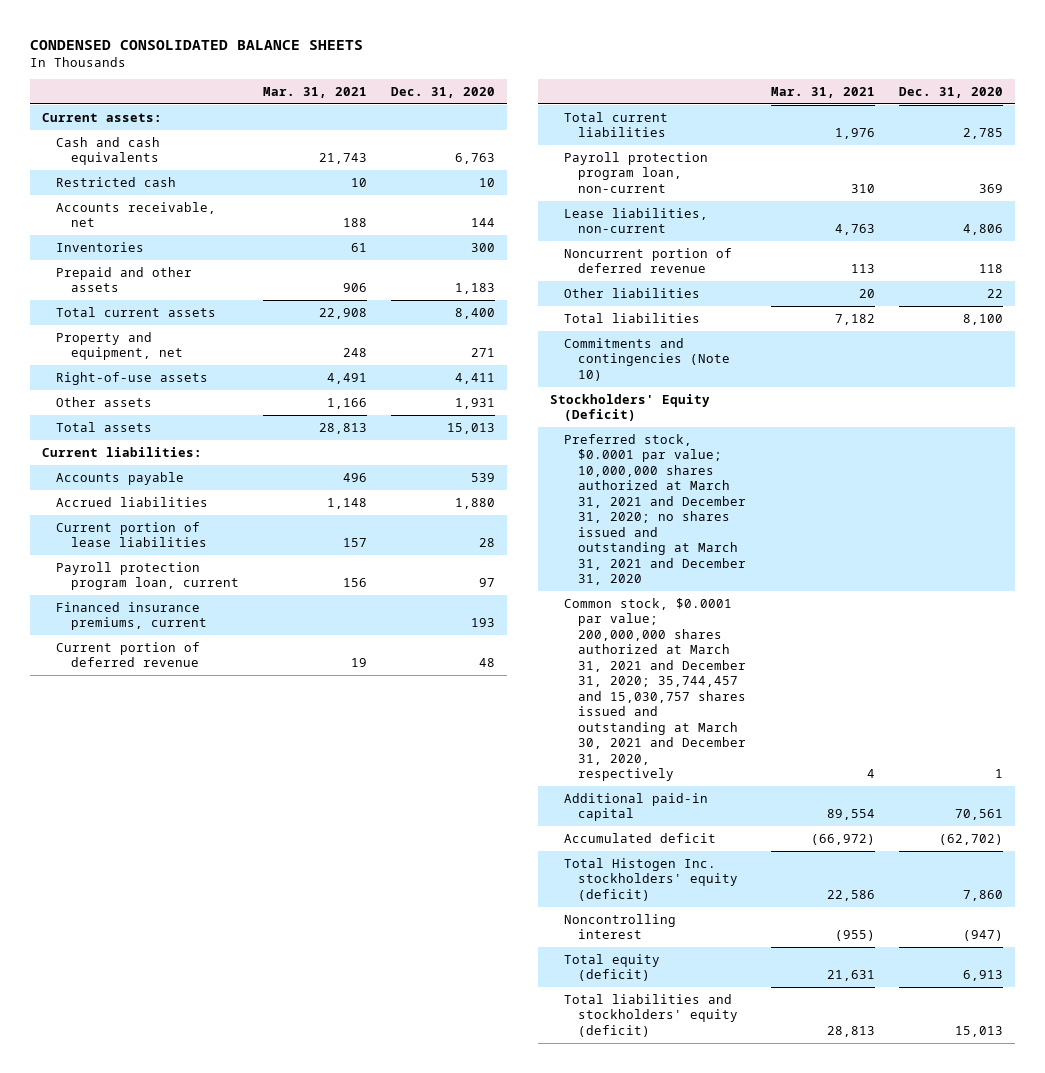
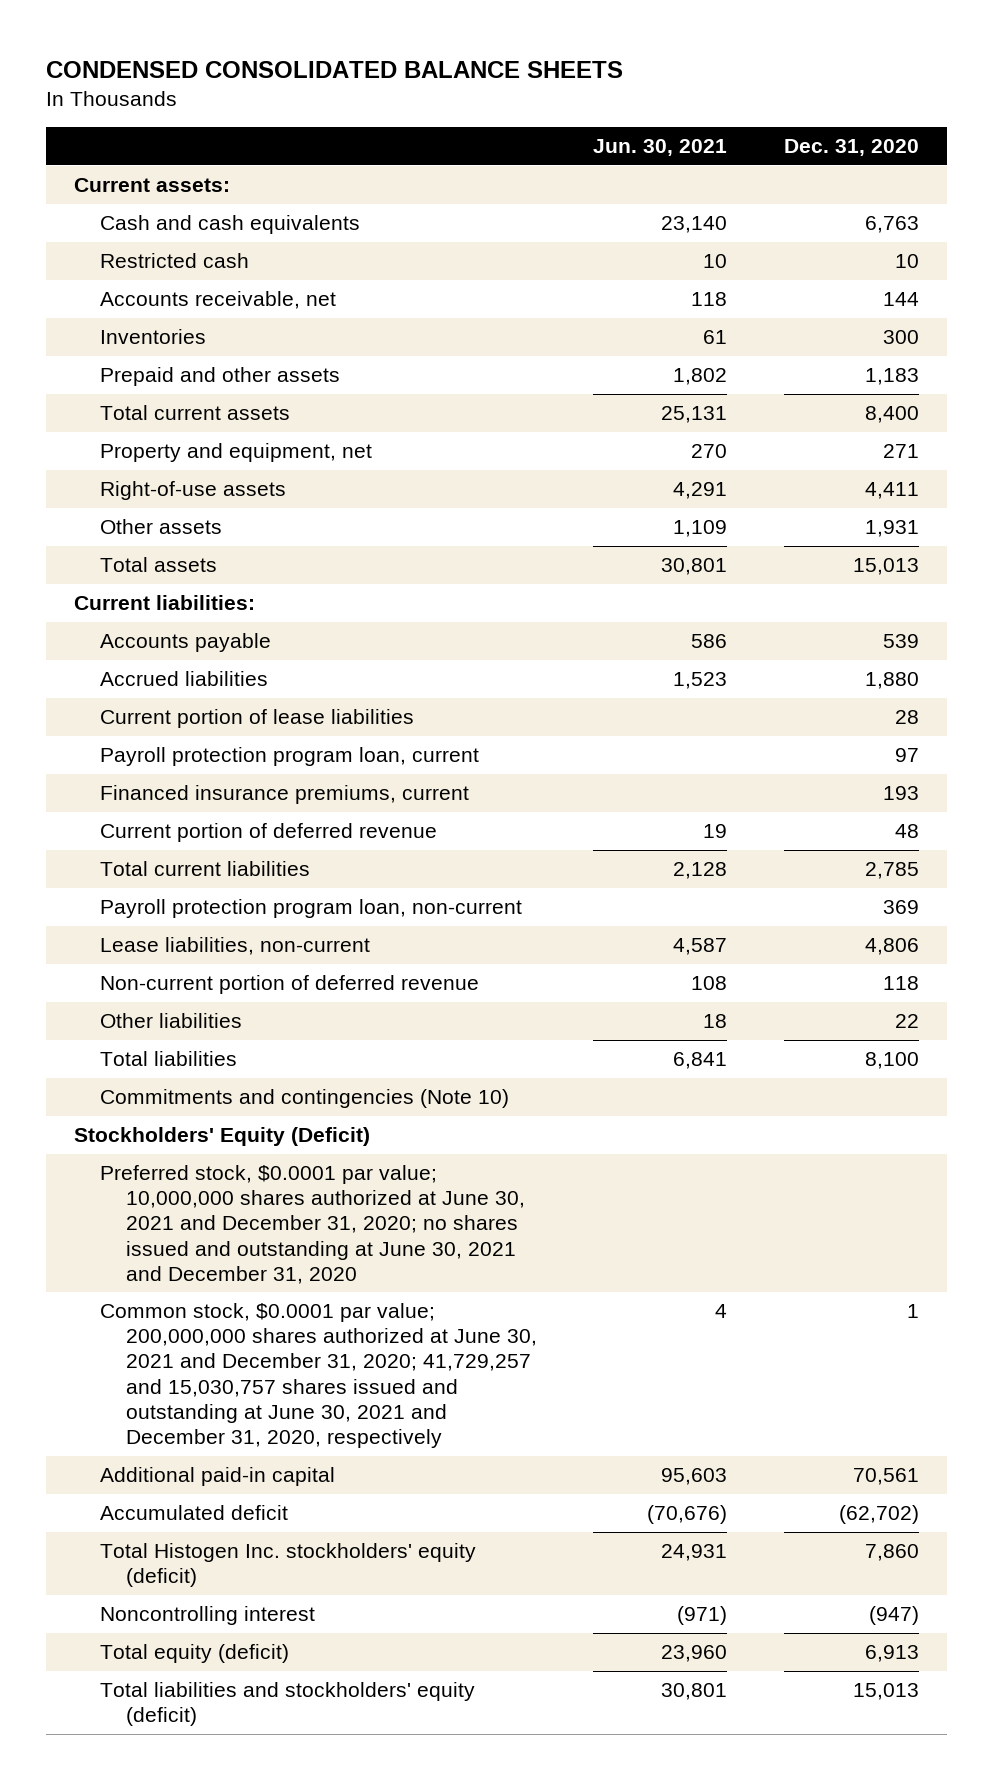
- | Mar. 31, 2021 | Dec. 31, 2020
+ | Jun. 30, 2021 | Dec. 31, 2020
- Noncurrent portion of deferred revenue | 113 | 118
+ Non-current portion of deferred revenue | 108 | 118
- Preferred stock, $0.0001 par value; 10,000,000 shares authorized at March 31, 2021 and December 31, 2020; no shares issued and outstanding at March 31, 2021 and December 31, 2020
- Common stock, $0.0001 par value; 200,000,000 shares authorized at March 31, 2021 and December 31, 2020; 35,744,457 and 15,030,757 shares issued and outstanding at March 30, 2021 and December 31, 2020, respectively | 4 | 1
+ Preferred stock, $0.0001 par value; 10,000,000 shares authorized at June 30, 2021 and December 31, 2020; no shares issued and outstanding at June 30, 2021 and December 31, 2020
+ Common stock, $0.0001 par value; 200,000,000 shares authorized at June 30, 2021 and December 31, 2020; 41,729,257 and 15,030,757 shares issued and outstanding at June 30, 2021 and December 31, 2020, respectively | 4 | 1

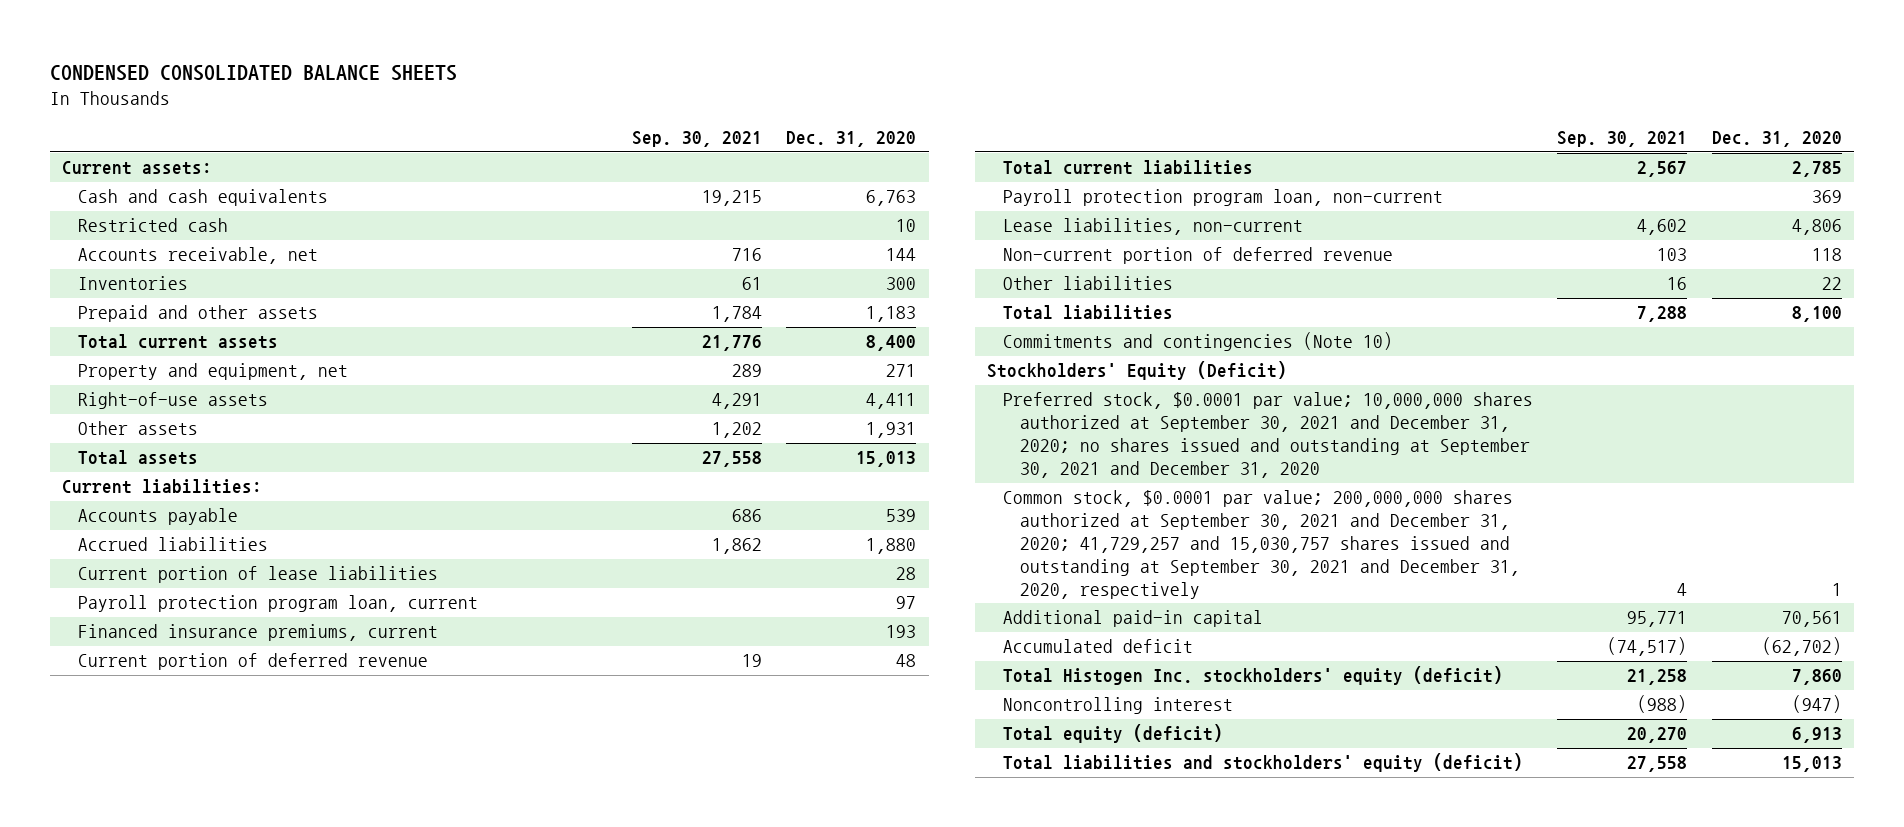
- | Jun. 30, 2021 | Dec. 31, 2020
+ | Sep. 30, 2021 | Dec. 31, 2020
- Preferred stock, $0.0001 par value; 10,000,000 shares authorized at June 30, 2021 and December 31, 2020; no shares issued and outstanding at June 30, 2021 and December 31, 2020
- Common stock, $0.0001 par value; 200,000,000 shares authorized at June 30, 2021 and December 31, 2020; 41,729,257 and 15,030,757 shares issued and outstanding at June 30, 2021 and December 31, 2020, respectively | 4 | 1
+ Preferred stock, $0.0001 par value; 10,000,000 shares authorized at September 30, 2021 and December 31, 2020; no shares issued and outstanding at September 30, 2021 and December 31, 2020
+ Common stock, $0.0001 par value; 200,000,000 shares authorized at September 30, 2021 and December 31, 2020; 41,729,257 and 15,030,757 shares issued and outstanding at September 30, 2021 and December 31, 2020, respectively | 4 | 1

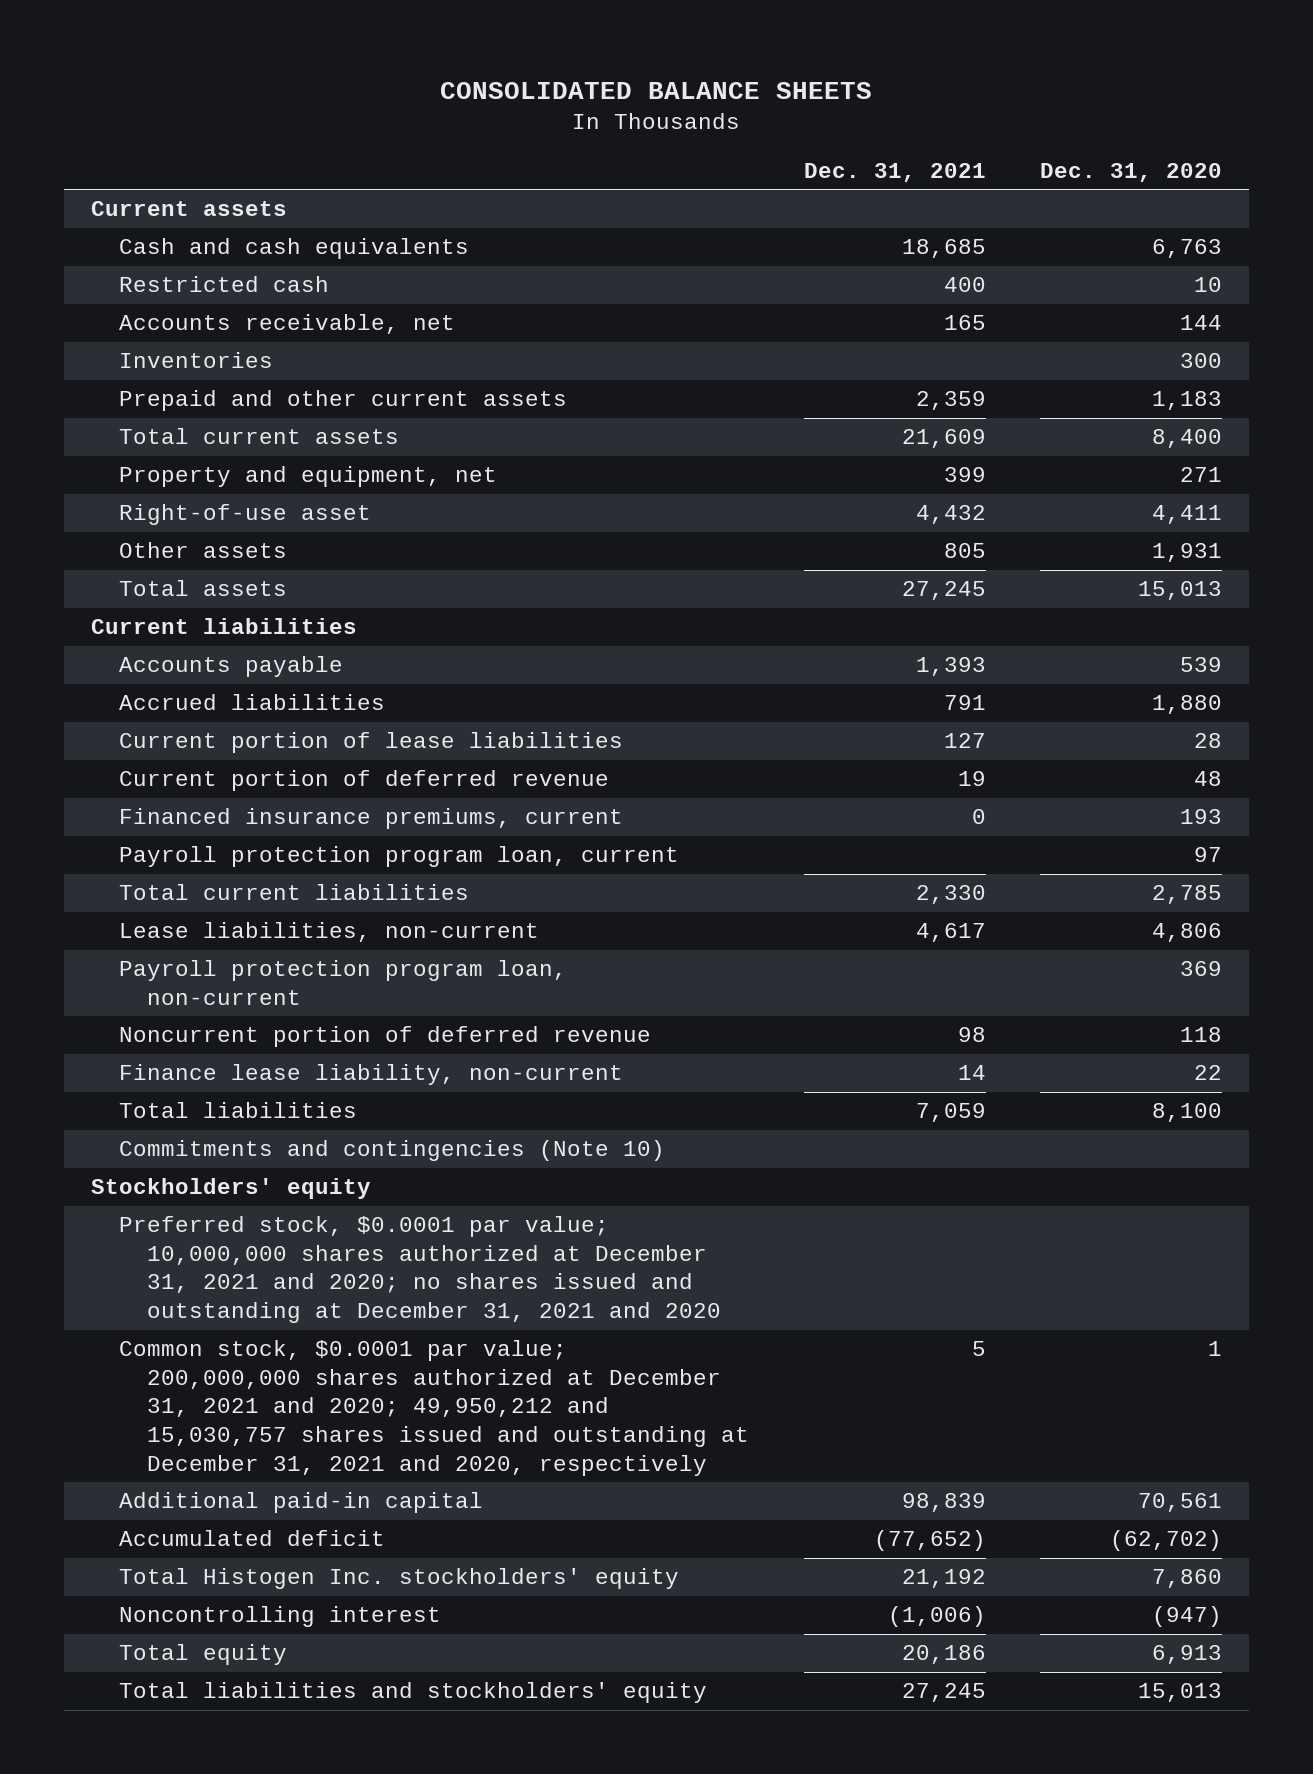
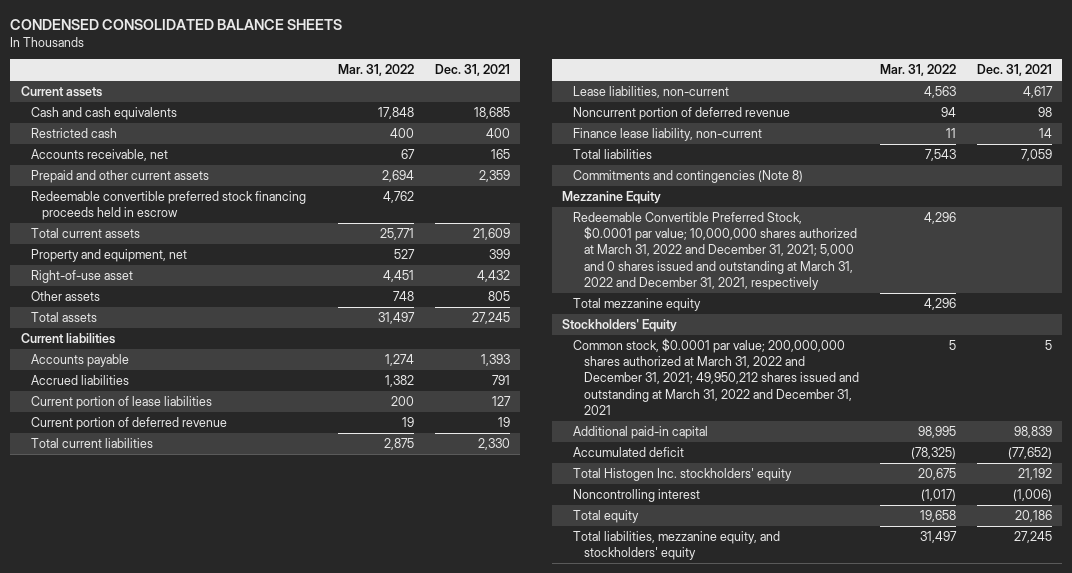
- CONSOLIDATED BALANCE SHEETS
+ CONDENSED CONSOLIDATED BALANCE SHEETS
- | Dec. 31, 2021 | Dec. 31, 2020
+ | Mar. 31, 2022 | Dec. 31, 2021
- Inventories | | 300
+ Redeemable convertible preferred stock financing proceeds held in escrow | 4,762 |
- Financed insurance premiums, current | 0 | 193
- Payroll protection program loan, current | | 97
- Payroll protection program loan, non-current | | 369
- Commitments and contingencies (Note 10)
- Stockholders' equity
- Preferred stock, $0.0001 par value; 10,000,000 shares authorized at December 31, 2021 and 2020; no shares issued and outstanding at December 31, 2021 and 2020
- Common stock, $0.0001 par value; 200,000,000 shares authorized at December 31, 2021 and 2020; 49,950,212 and 15,030,757 shares issued and outstanding at December 31, 2021 and 2020, respectively | 5 | 1
+ Commitments and contingencies (Note 8)
+ Mezzanine Equity
+ Redeemable Convertible Preferred Stock, $0.0001 par value; 10,000,000 shares authorized at March 31, 2022 and December 31, 2021; 5,000 and 0 shares issued and outstanding at March 31, 2022 and December 31, 2021, respectively | 4,296 |
+ Total mezzanine equity | 4,296 |
+ Stockholders' Equity
+ Common stock, $0.0001 par value; 200,000,000 shares authorized at March 31, 2022 and December 31, 2021; 49,950,212 shares issued and outstanding at March 31, 2022 and December 31, 2021 | 5 | 5
- Total liabilities and stockholders' equity | 27,245 | 15,013
+ Total liabilities, mezzanine equity, and stockholders' equity | 31,497 | 27,245

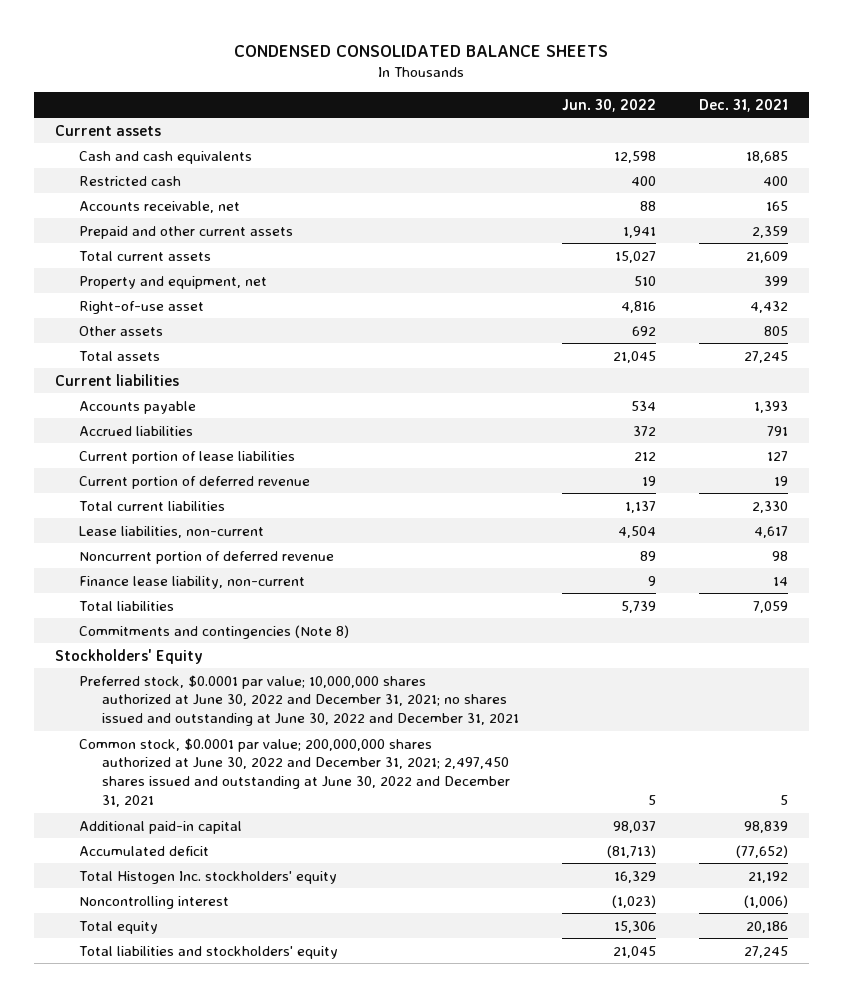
- | Mar. 31, 2022 | Dec. 31, 2021
+ | Jun. 30, 2022 | Dec. 31, 2021
- Redeemable convertible preferred stock financing proceeds held in escrow | 4,762 |
- Mezzanine Equity
- Redeemable Convertible Preferred Stock, $0.0001 par value; 10,000,000 shares authorized at March 31, 2022 and December 31, 2021; 5,000 and 0 shares issued and outstanding at March 31, 2022 and December 31, 2021, respectively | 4,296 |
- Total mezzanine equity | 4,296 |
- Common stock, $0.0001 par value; 200,000,000 shares authorized at March 31, 2022 and December 31, 2021; 49,950,212 shares issued and outstanding at March 31, 2022 and December 31, 2021 | 5 | 5
+ Preferred stock, $0.0001 par value; 10,000,000 shares authorized at June 30, 2022 and December 31, 2021; no shares issued and outstanding at June 30, 2022 and December 31, 2021
+ Common stock, $0.0001 par value; 200,000,000 shares authorized at June 30, 2022 and December 31, 2021; 2,497,450 shares issued and outstanding at June 30, 2022 and December 31, 2021 | 5 | 5
- Total liabilities, mezzanine equity, and stockholders' equity | 31,497 | 27,245
+ Total liabilities and stockholders' equity | 21,045 | 27,245

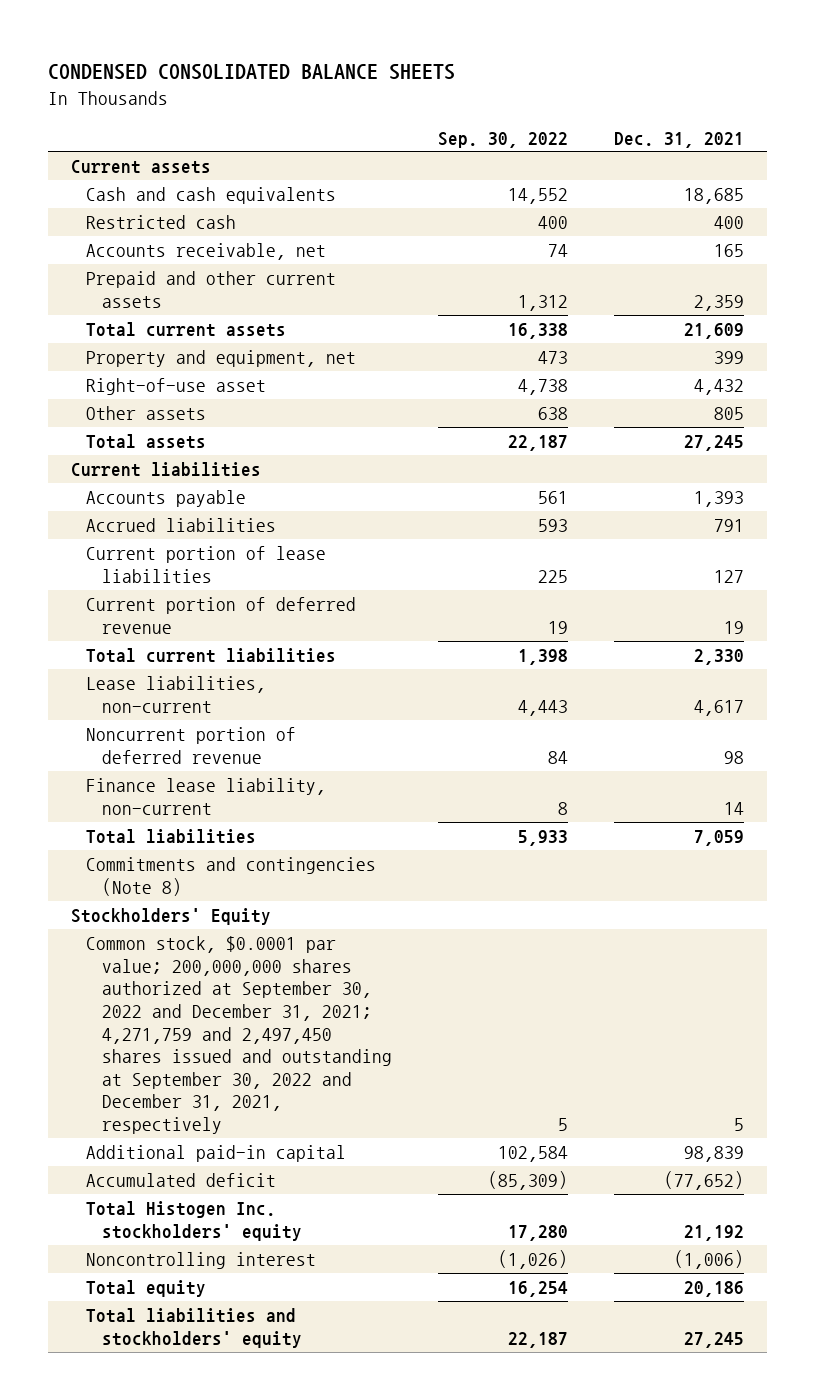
- | Jun. 30, 2022 | Dec. 31, 2021
+ | Sep. 30, 2022 | Dec. 31, 2021
- Preferred stock, $0.0001 par value; 10,000,000 shares authorized at June 30, 2022 and December 31, 2021; no shares issued and outstanding at June 30, 2022 and December 31, 2021
- Common stock, $0.0001 par value; 200,000,000 shares authorized at June 30, 2022 and December 31, 2021; 2,497,450 shares issued and outstanding at June 30, 2022 and December 31, 2021 | 5 | 5
+ Common stock, $0.0001 par value; 200,000,000 shares authorized at September 30, 2022 and December 31, 2021; 4,271,759 and 2,497,450 shares issued and outstanding at September 30, 2022 and December 31, 2021, respectively | 5 | 5

